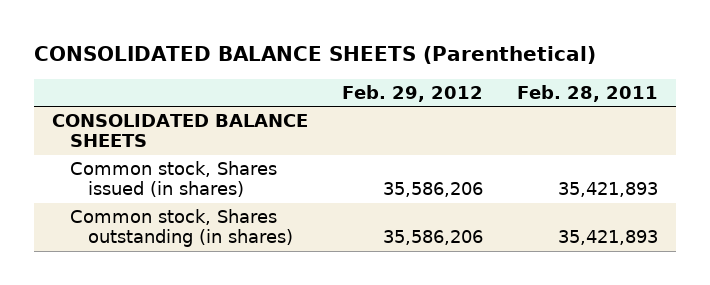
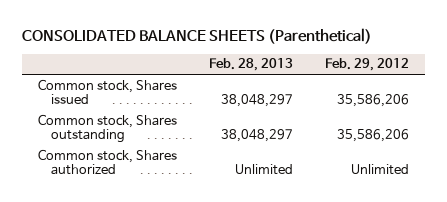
- | Feb. 29, 2012 | Feb. 28, 2011
+ | Feb. 28, 2013 | Feb. 29, 2012
- CONSOLIDATED BALANCE SHEETS
- Common stock, Shares issued (in shares) | 35,586,206 | 35,421,893
- Common stock, Shares outstanding (in shares) | 35,586,206 | 35,421,893
+ Common stock, Shares issued | 38,048,297 | 35,586,206
+ Common stock, Shares outstanding | 38,048,297 | 35,586,206
+ Common stock, Shares authorized | Unlimited | Unlimited

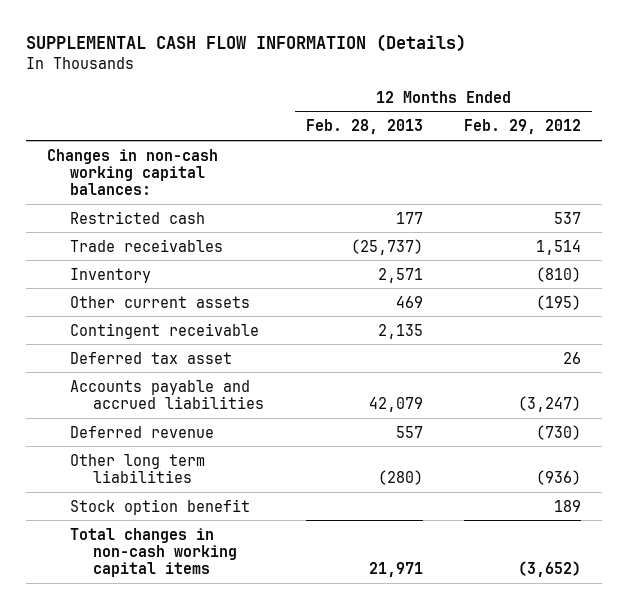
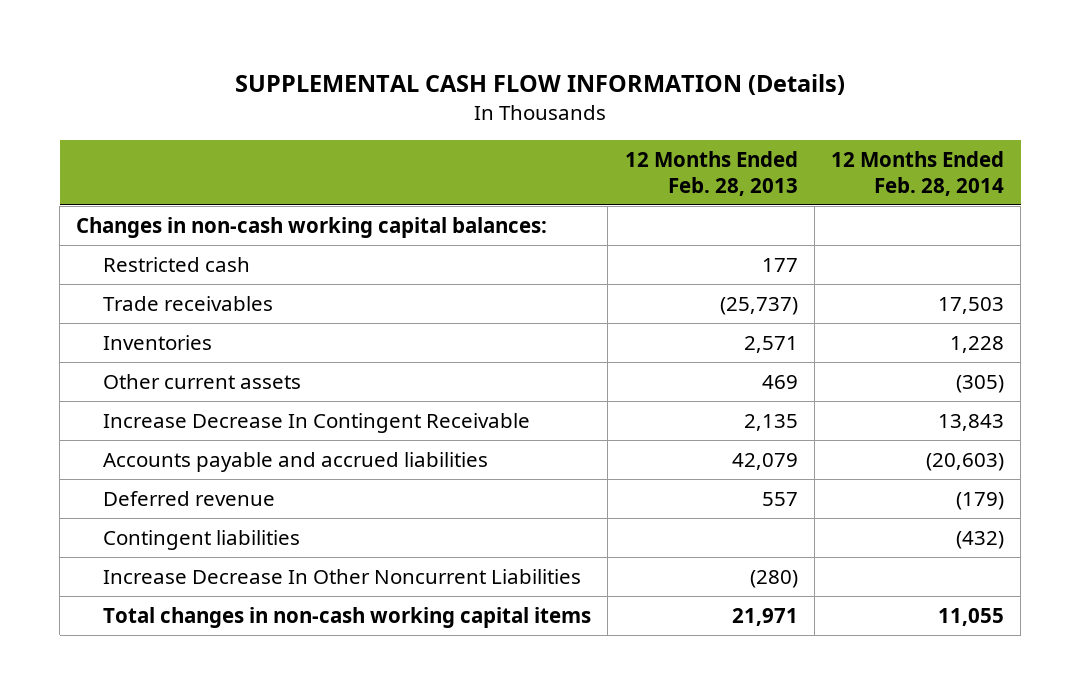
- | 12 Months Ended Feb. 28, 2013 | 12 Months Ended Feb. 29, 2012
+ | 12 Months Ended Feb. 28, 2013 | 12 Months Ended Feb. 28, 2014
- Inventory | 2,571 | (810)
+ Inventories | 2,571 | 1,228
- Contingent receivable | 2,135 |
- Deferred tax asset | | 26
+ Increase Decrease In Contingent Receivable | 2,135 | 13,843
- Other long term liabilities | (280) | (936)
- Stock option benefit | | 189
+ Contingent liabilities | | (432)
+ Increase Decrease In Other Noncurrent Liabilities | (280) |

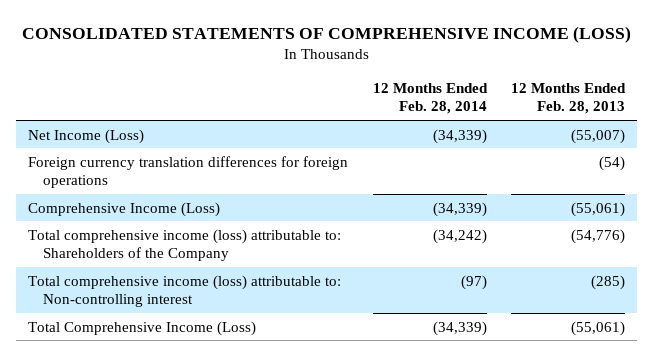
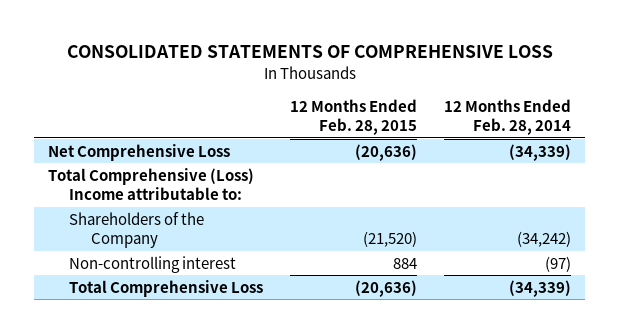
- CONSOLIDATED STATEMENTS OF COMPREHENSIVE INCOME (LOSS)
+ CONSOLIDATED STATEMENTS OF COMPREHENSIVE LOSS
- | 12 Months Ended Feb. 28, 2014 | 12 Months Ended Feb. 28, 2013
+ | 12 Months Ended Feb. 28, 2015 | 12 Months Ended Feb. 28, 2014
- Net Income (Loss) | (34,339) | (55,007)
- Foreign currency translation differences for foreign operations | | (54)
- Comprehensive Income (Loss) | (34,339) | (55,061)
- Total comprehensive income (loss) attributable to: Shareholders of the Company | (34,242) | (54,776)
- Total comprehensive income (loss) attributable to: Non-controlling interest | (97) | (285)
- Total Comprehensive Income (Loss) | (34,339) | (55,061)
+ Net Comprehensive Loss | (20,636) | (34,339)
+ Total Comprehensive (Loss) Income attributable to:
+ Shareholders of the Company | (21,520) | (34,242)
+ Non-controlling interest | 884 | (97)
+ Total Comprehensive Loss | (20,636) | (34,339)

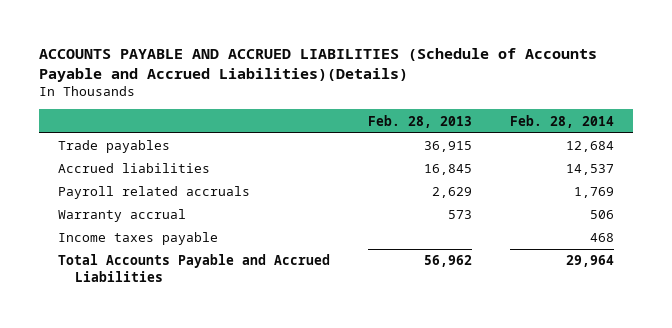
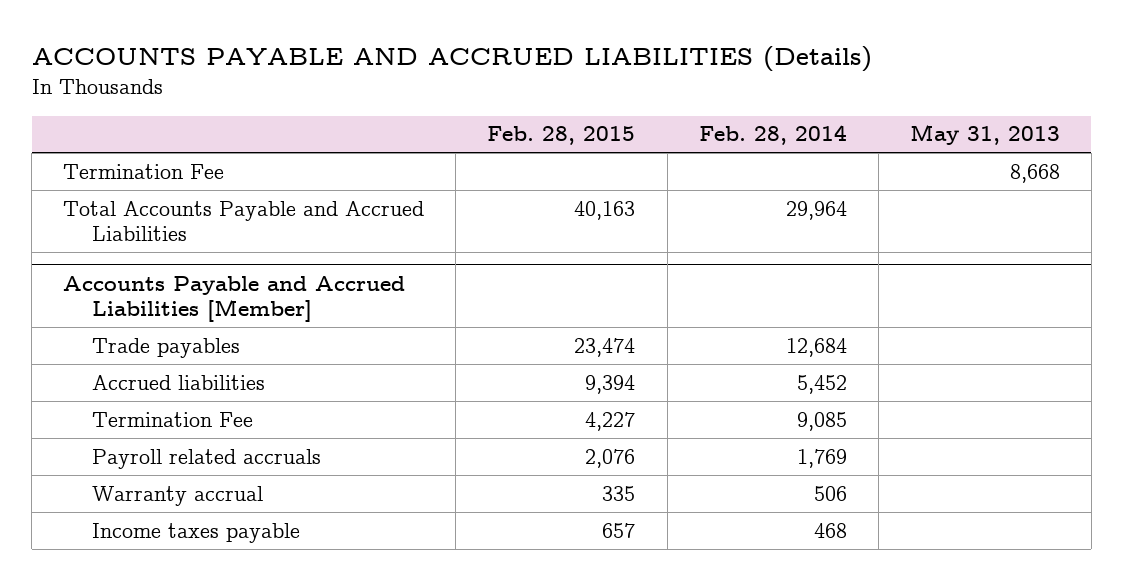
- ACCOUNTS PAYABLE AND ACCRUED LIABILITIES (Schedule of Accounts Payable and Accrued Liabilities)(Details)
+ ACCOUNTS PAYABLE AND ACCRUED LIABILITIES (Details)
- | Feb. 28, 2013 | Feb. 28, 2014
+ | Feb. 28, 2015 | Feb. 28, 2014 | May 31, 2013
+ Termination Fee | | | 8,668
moved up: Total Accounts Payable and Accrued Liabilities | 40,163 | 29,964 |
+ Accounts Payable and Accrued Liabilities [Member]
- Accrued liabilities | 16,845 | 14,537
+ Accrued liabilities | 9,394 | 5,452 |
+ Termination Fee | 4,227 | 9,085 |

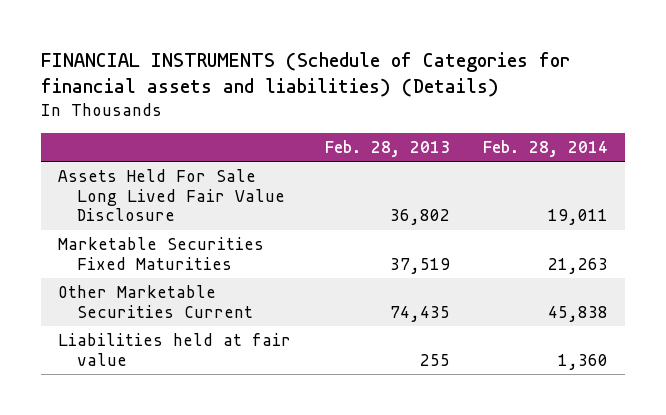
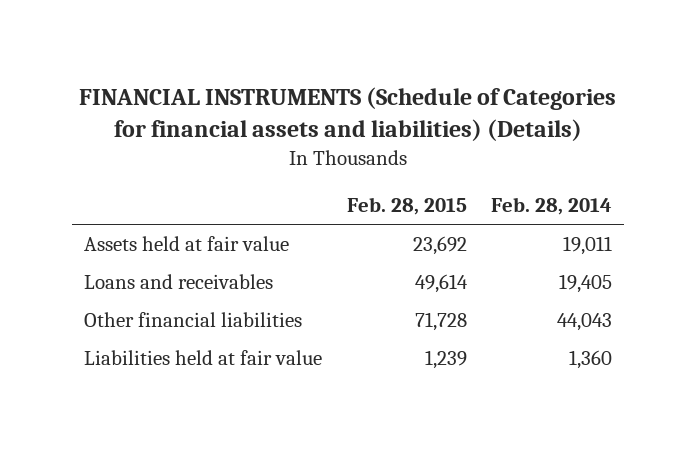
- | Feb. 28, 2013 | Feb. 28, 2014
+ | Feb. 28, 2015 | Feb. 28, 2014
- Assets Held For Sale Long Lived Fair Value Disclosure | 36,802 | 19,011
- Marketable Securities Fixed Maturities | 37,519 | 21,263
- Other Marketable Securities Current | 74,435 | 45,838
+ Assets held at fair value | 23,692 | 19,011
+ Loans and receivables | 49,614 | 19,405
+ Other financial liabilities | 71,728 | 44,043

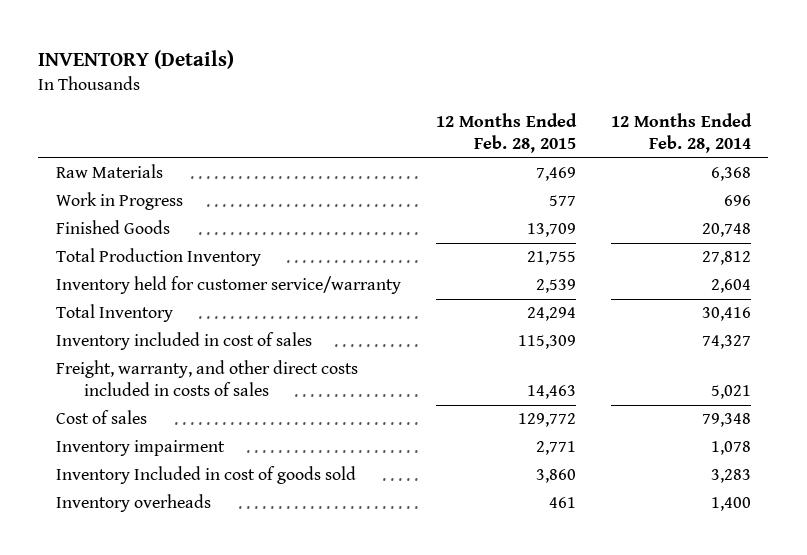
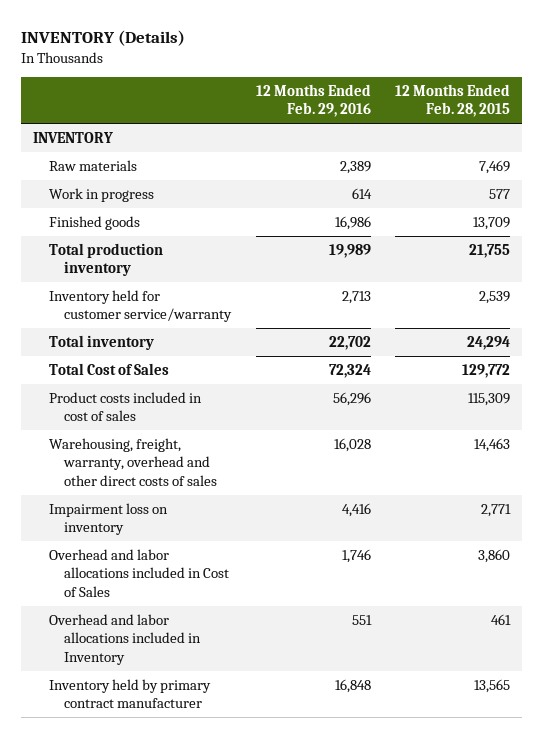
- | 12 Months Ended Feb. 28, 2015 | 12 Months Ended Feb. 28, 2014
+ | 12 Months Ended Feb. 29, 2016 | 12 Months Ended Feb. 28, 2015
- Raw Materials | 7,469 | 6,368
- Work in Progress | 577 | 696
- Finished Goods | 13,709 | 20,748
- Total Production Inventory | 21,755 | 27,812
+ INVENTORY
+ Raw materials | 2,389 | 7,469
+ Work in progress | 614 | 577
+ Finished goods | 16,986 | 13,709
+ Total production inventory | 19,989 | 21,755
- Total Inventory | 24,294 | 30,416
- Inventory included in cost of sales | 115,309 | 74,327
- Freight, warranty, and other direct costs included in costs of sales | 14,463 | 5,021
- Cost of sales | 129,772 | 79,348
- Inventory impairment | 2,771 | 1,078
- Inventory Included in cost of goods sold | 3,860 | 3,283
- Inventory overheads | 461 | 1,400
+ Total inventory | 22,702 | 24,294
+ Total Cost of Sales | 72,324 | 129,772
+ Product costs included in cost of sales | 56,296 | 115,309
+ Warehousing, freight, warranty, overhead and other direct costs of sales | 16,028 | 14,463
+ Impairment loss on inventory | 4,416 | 2,771
+ Overhead and labor allocations included in Cost of Sales | 1,746 | 3,860
+ Overhead and labor allocations included in Inventory | 551 | 461
+ Inventory held by primary contract manufacturer | 16,848 | 13,565

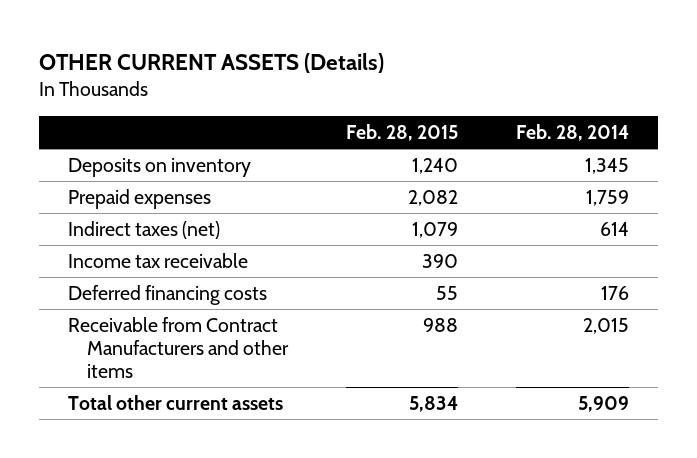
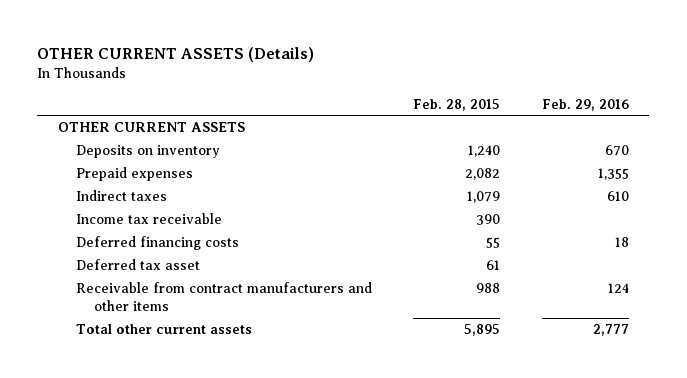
- | Feb. 28, 2015 | Feb. 28, 2014
+ | Feb. 28, 2015 | Feb. 29, 2016
+ OTHER CURRENT ASSETS
- Indirect taxes (net) | 1,079 | 614
+ Indirect taxes | 1,079 | 610
- Receivable from Contract Manufacturers and other items | 988 | 2,015
- Total other current assets | 5,834 | 5,909
+ Deferred tax asset | 61 |
+ Receivable from contract manufacturers and other items | 988 | 124
+ Total other current assets | 5,895 | 2,777

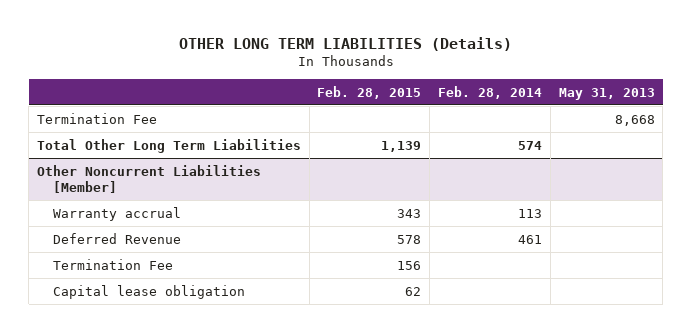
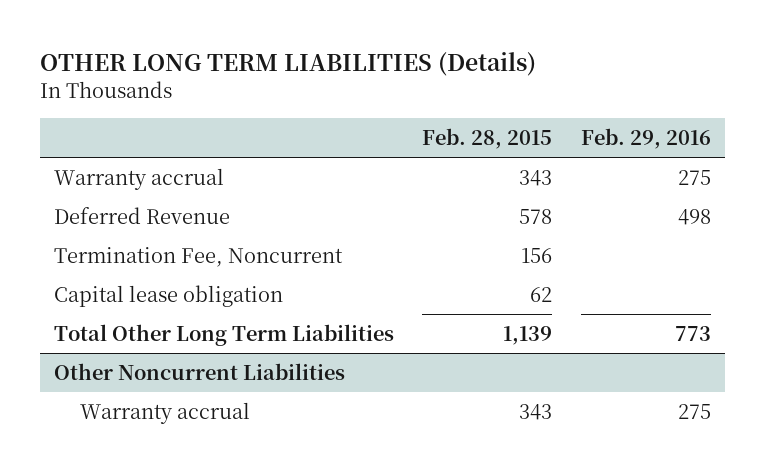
- | Feb. 28, 2015 | Feb. 28, 2014 | May 31, 2013
+ | Feb. 28, 2015 | Feb. 29, 2016
- Termination Fee | | | 8,668
- Other Noncurrent Liabilities [Member]
- Termination Fee | 156 | |
+ Termination Fee, Noncurrent | 156 |
moved down: Total Other Long Term Liabilities | 1,139 | 773
+ Other Noncurrent Liabilities
+ Warranty accrual | 343 | 275

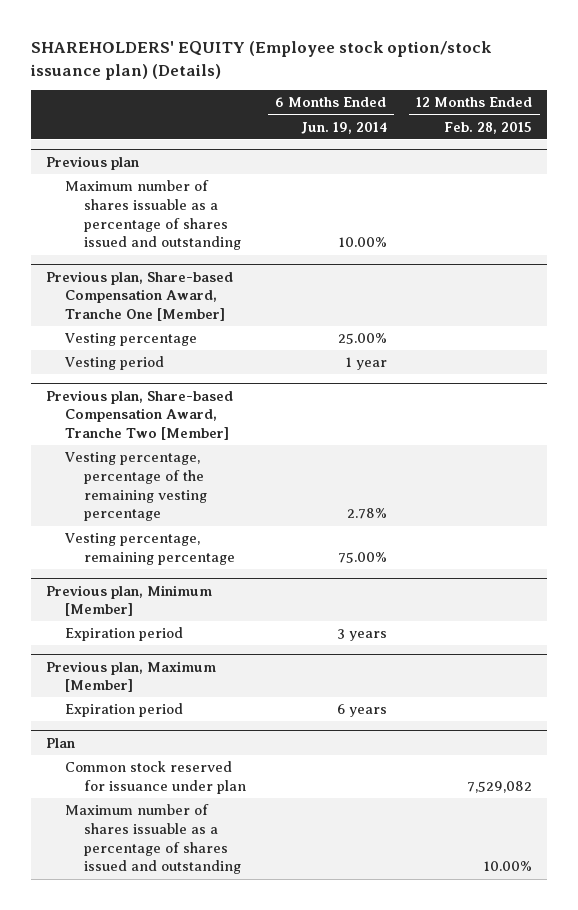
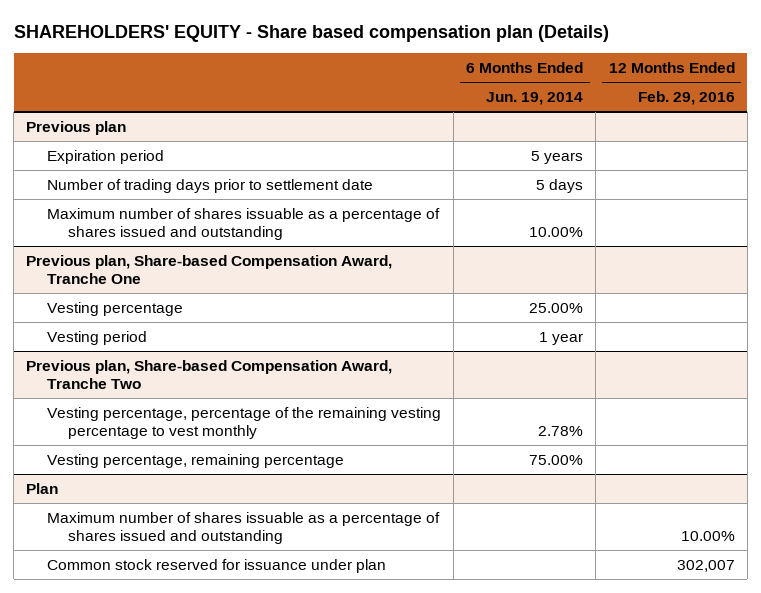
- SHAREHOLDERS' EQUITY (Employee stock option/stock issuance plan) (Details)
+ SHAREHOLDERS' EQUITY - Share based compensation plan (Details)
- | 6 Months Ended Jun. 19, 2014 | 12 Months Ended Feb. 28, 2015
+ | 6 Months Ended Jun. 19, 2014 | 12 Months Ended Feb. 29, 2016
@ Previous plan
+ Expiration period | 5 years |
+ Number of trading days prior to settlement date | 5 days |
- Previous plan, Share-based Compensation Award, Tranche One [Member]
+ Previous plan, Share-based Compensation Award, Tranche One
- Previous plan, Share-based Compensation Award, Tranche Two [Member]
- Vesting percentage, percentage of the remaining vesting percentage | 2.78% |
+ Previous plan, Share-based Compensation Award, Tranche Two
+ Vesting percentage, percentage of the remaining vesting percentage to vest monthly | 2.78% |
- Previous plan, Minimum [Member]
- Expiration period | 3 years |
- Previous plan, Maximum [Member]
- Expiration period | 6 years |
@ Plan
moved down: Common stock reserved for issuance under plan | | 302,007

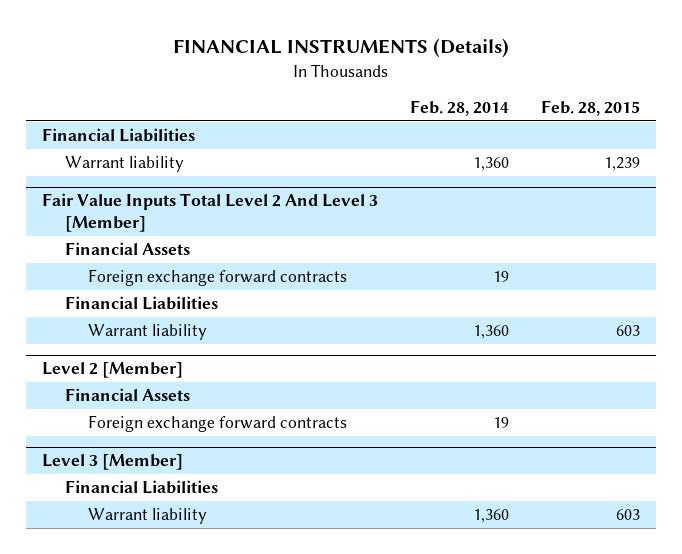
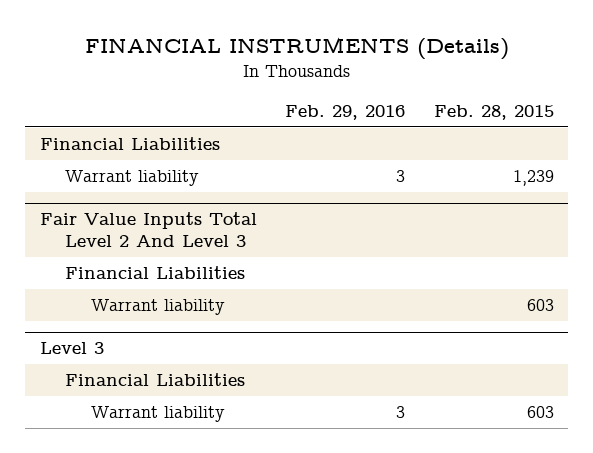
- | Feb. 28, 2014 | Feb. 28, 2015
+ | Feb. 29, 2016 | Feb. 28, 2015
- Fair Value Inputs Total Level 2 And Level 3 [Member]
- Financial Assets
- Foreign exchange forward contracts | 19 |
+ Fair Value Inputs Total Level 2 And Level 3
- Level 2 [Member]
- Financial Assets
- Foreign exchange forward contracts | 19 |
- Level 3 [Member]
+ Level 3

